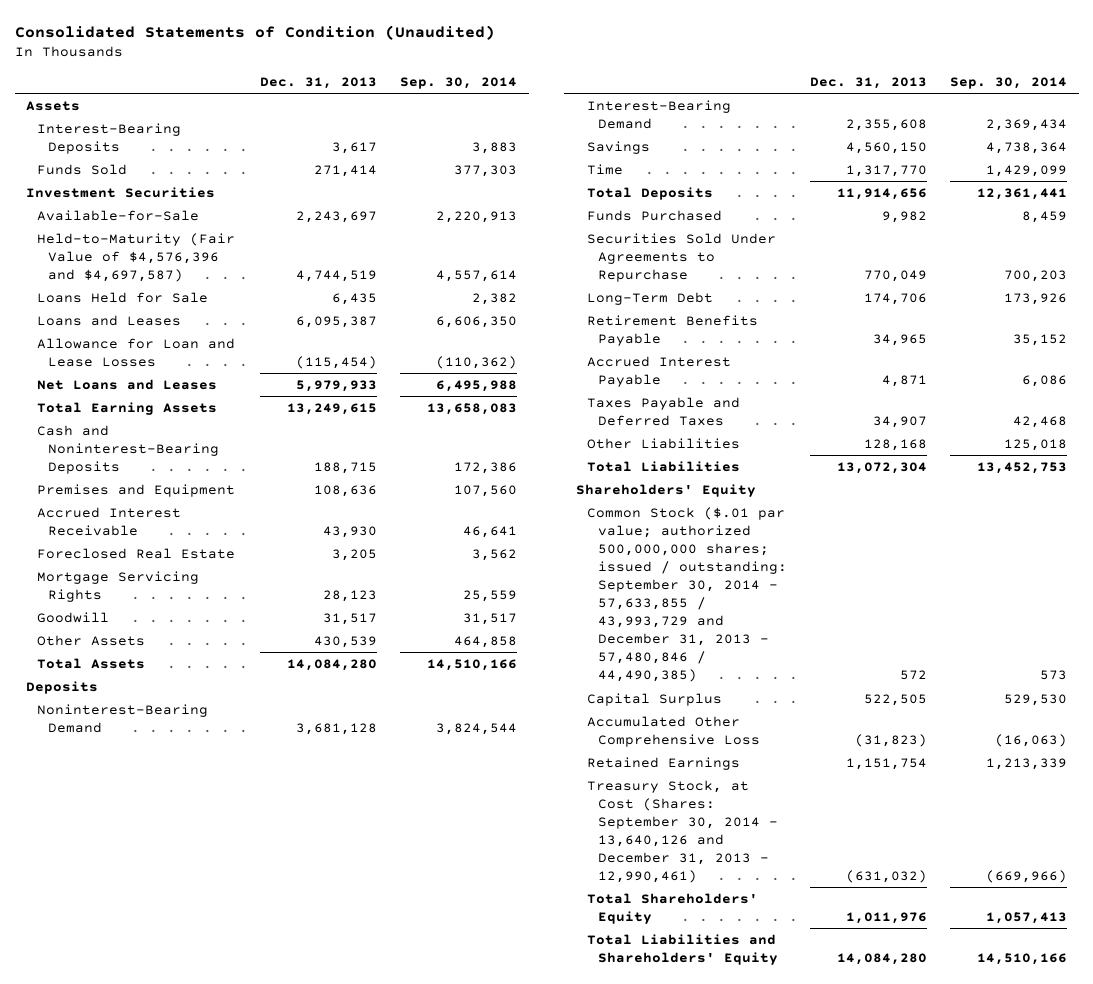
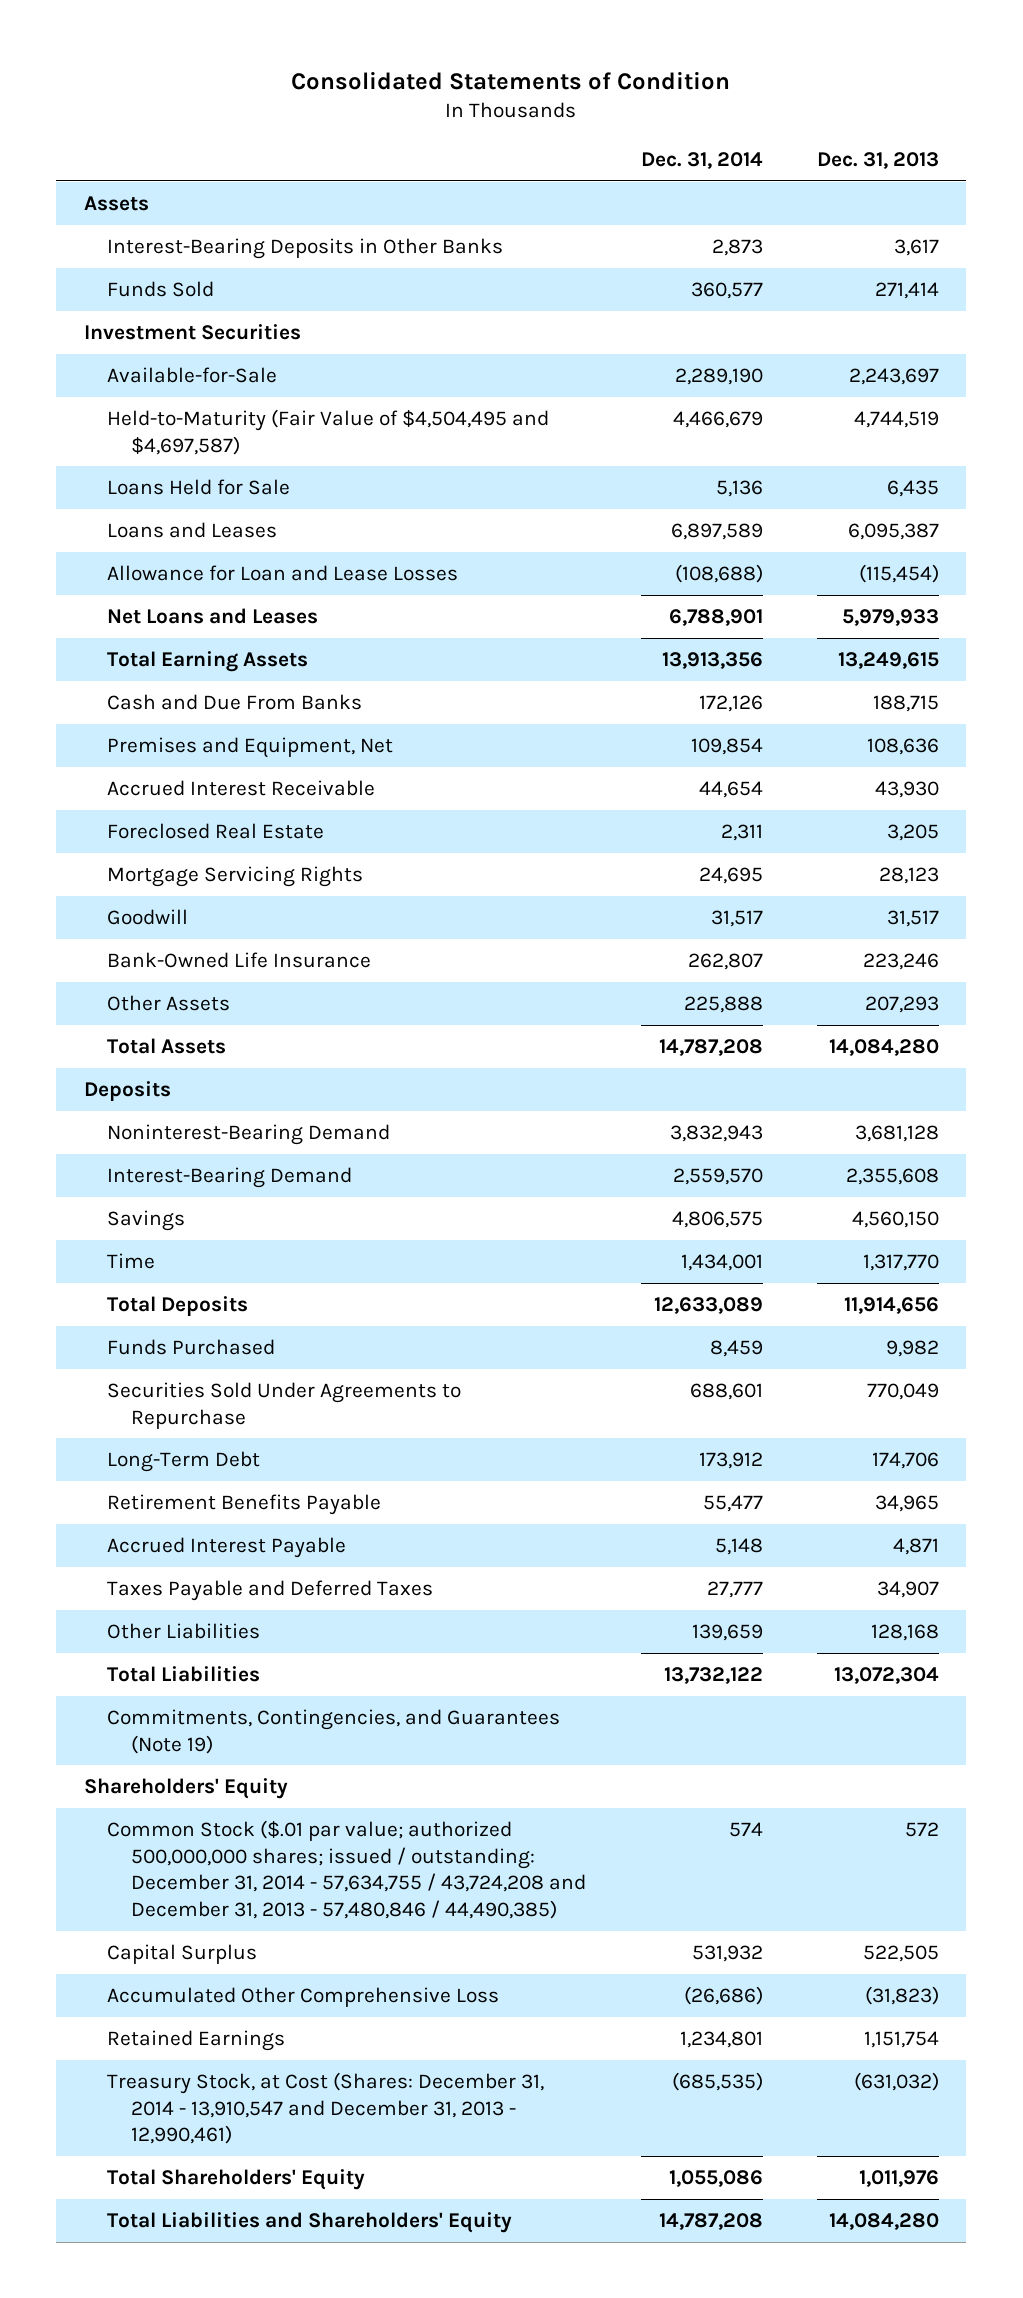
- Consolidated Statements of Condition (Unaudited)
+ Consolidated Statements of Condition
- | Dec. 31, 2013 | Sep. 30, 2014
+ | Dec. 31, 2014 | Dec. 31, 2013
- Interest-Bearing Deposits | 3,617 | 3,883
+ Interest-Bearing Deposits in Other Banks | 2,873 | 3,617
- Held-to-Maturity (Fair Value of $4,576,396 and $4,697,587) | 4,744,519 | 4,557,614
+ Held-to-Maturity (Fair Value of $4,504,495 and $4,697,587) | 4,466,679 | 4,744,519
- Cash and Noninterest-Bearing Deposits | 188,715 | 172,386
- Premises and Equipment | 108,636 | 107,560
+ Cash and Due From Banks | 172,126 | 188,715
+ Premises and Equipment, Net | 109,854 | 108,636
- Other Assets | 430,539 | 464,858
+ Bank-Owned Life Insurance | 262,807 | 223,246
+ Other Assets | 225,888 | 207,293
+ Commitments, Contingencies, and Guarantees (Note 19)
- Common Stock ($.01 par value; authorized 500,000,000 shares; issued / outstanding: September 30, 2014 - 57,633,855 / 43,993,729 and December 31, 2013 - 57,480,846 / 44,490,385) | 572 | 573
+ Common Stock ($.01 par value; authorized 500,000,000 shares; issued / outstanding: December 31, 2014 - 57,634,755 / 43,724,208 and December 31, 2013 - 57,480,846 / 44,490,385) | 574 | 572
- Treasury Stock, at Cost (Shares: September 30, 2014 - 13,640,126 and December 31, 2013 - 12,990,461) | (631,032) | (669,966)
+ Treasury Stock, at Cost (Shares: December 31, 2014 - 13,910,547 and December 31, 2013 - 12,990,461) | (685,535) | (631,032)

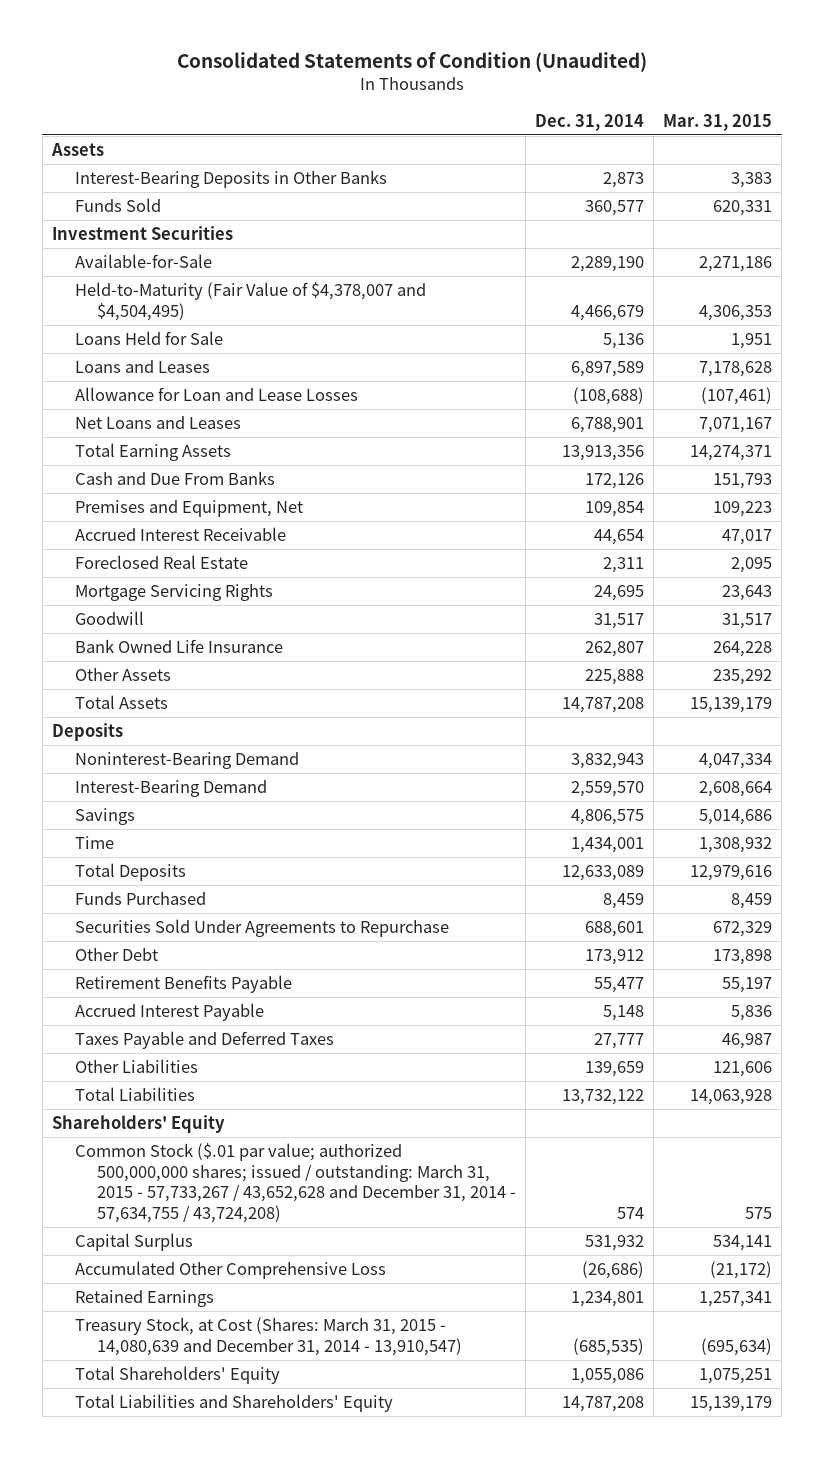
- Consolidated Statements of Condition
+ Consolidated Statements of Condition (Unaudited)
- | Dec. 31, 2014 | Dec. 31, 2013
+ | Dec. 31, 2014 | Mar. 31, 2015
- Held-to-Maturity (Fair Value of $4,504,495 and $4,697,587) | 4,466,679 | 4,744,519
+ Held-to-Maturity (Fair Value of $4,378,007 and $4,504,495) | 4,466,679 | 4,306,353
- Bank-Owned Life Insurance | 262,807 | 223,246
+ Bank Owned Life Insurance | 262,807 | 264,228
- Long-Term Debt | 173,912 | 174,706
+ Other Debt | 173,912 | 173,898
- Commitments, Contingencies, and Guarantees (Note 19)
- Common Stock ($.01 par value; authorized 500,000,000 shares; issued / outstanding: December 31, 2014 - 57,634,755 / 43,724,208 and December 31, 2013 - 57,480,846 / 44,490,385) | 574 | 572
+ Common Stock ($.01 par value; authorized 500,000,000 shares; issued / outstanding: March 31, 2015 - 57,733,267 / 43,652,628 and December 31, 2014 - 57,634,755 / 43,724,208) | 574 | 575
- Treasury Stock, at Cost (Shares: December 31, 2014 - 13,910,547 and December 31, 2013 - 12,990,461) | (685,535) | (631,032)
+ Treasury Stock, at Cost (Shares: March 31, 2015 - 14,080,639 and December 31, 2014 - 13,910,547) | (685,535) | (695,634)

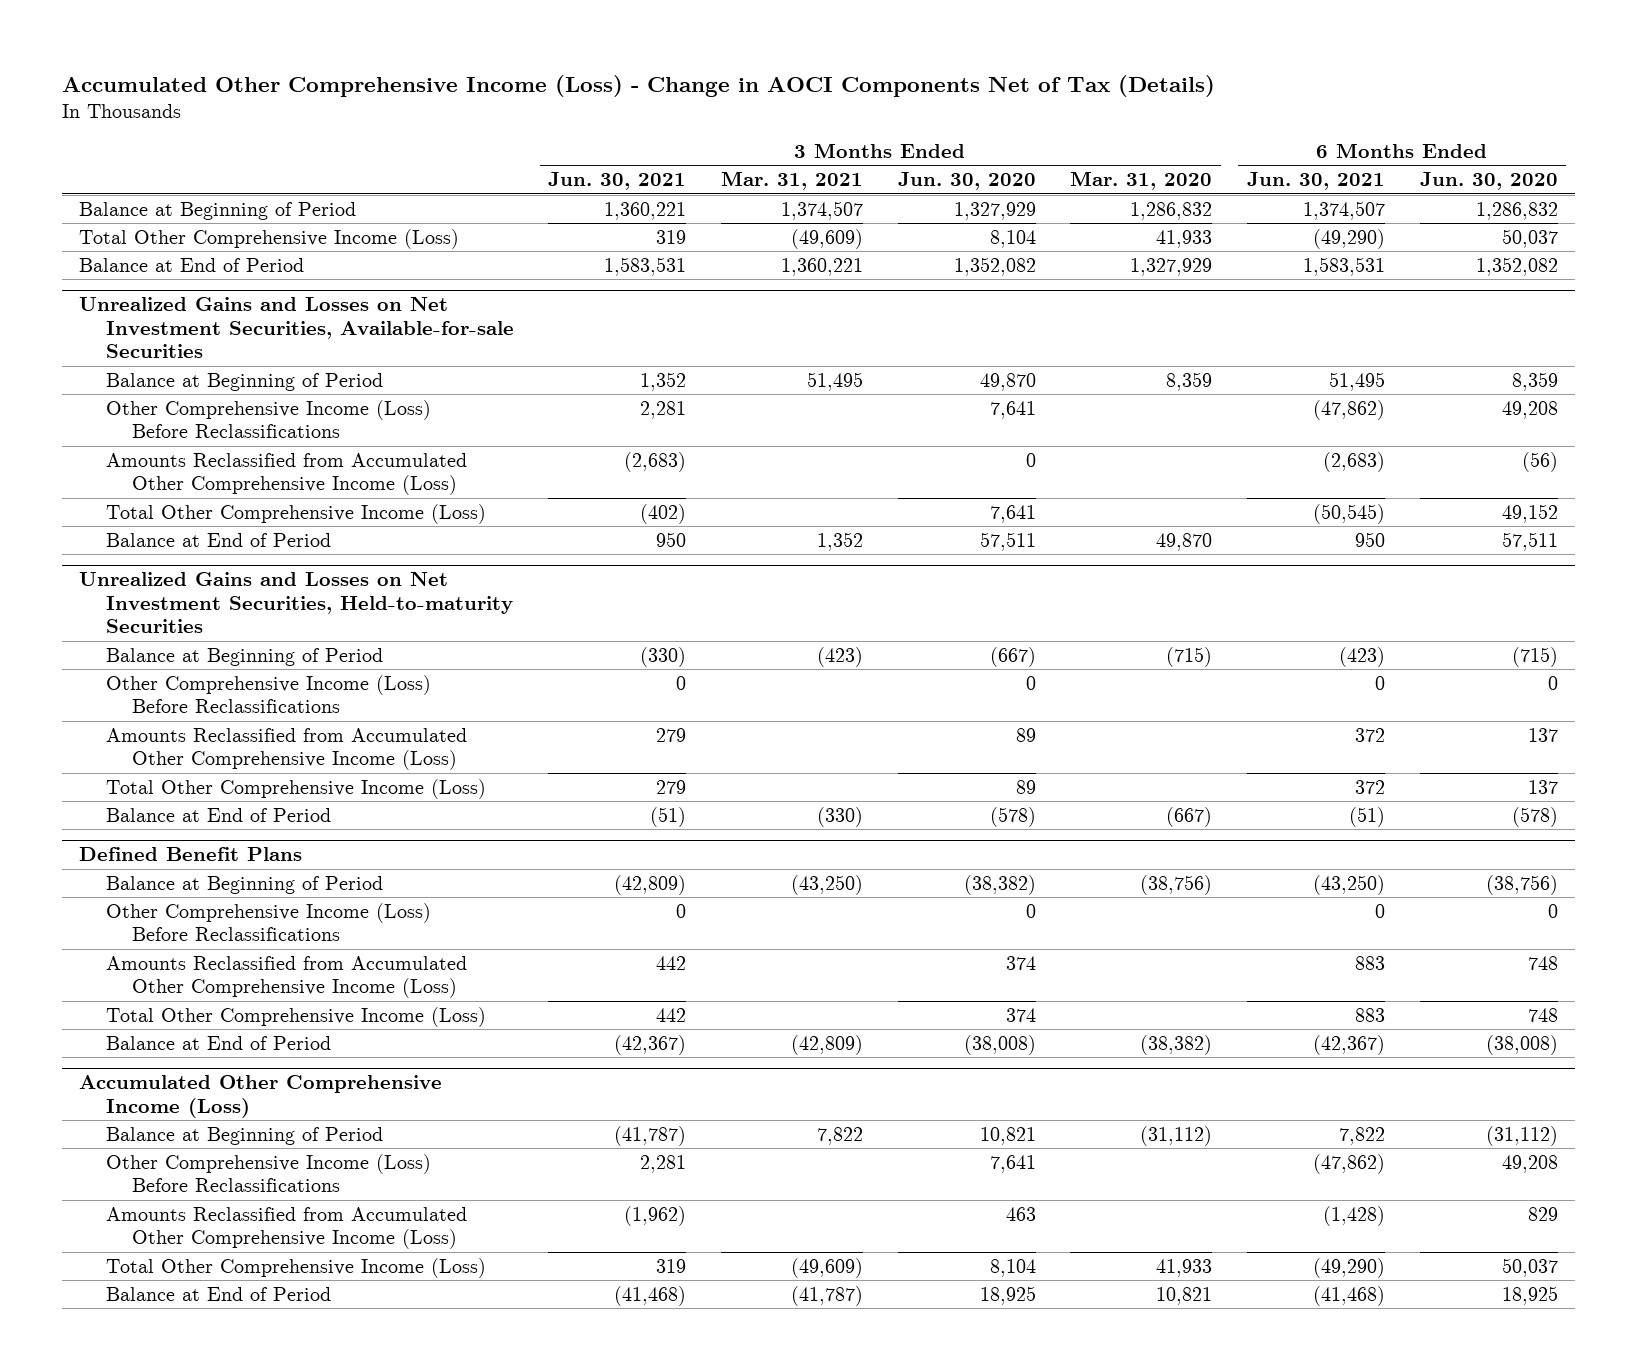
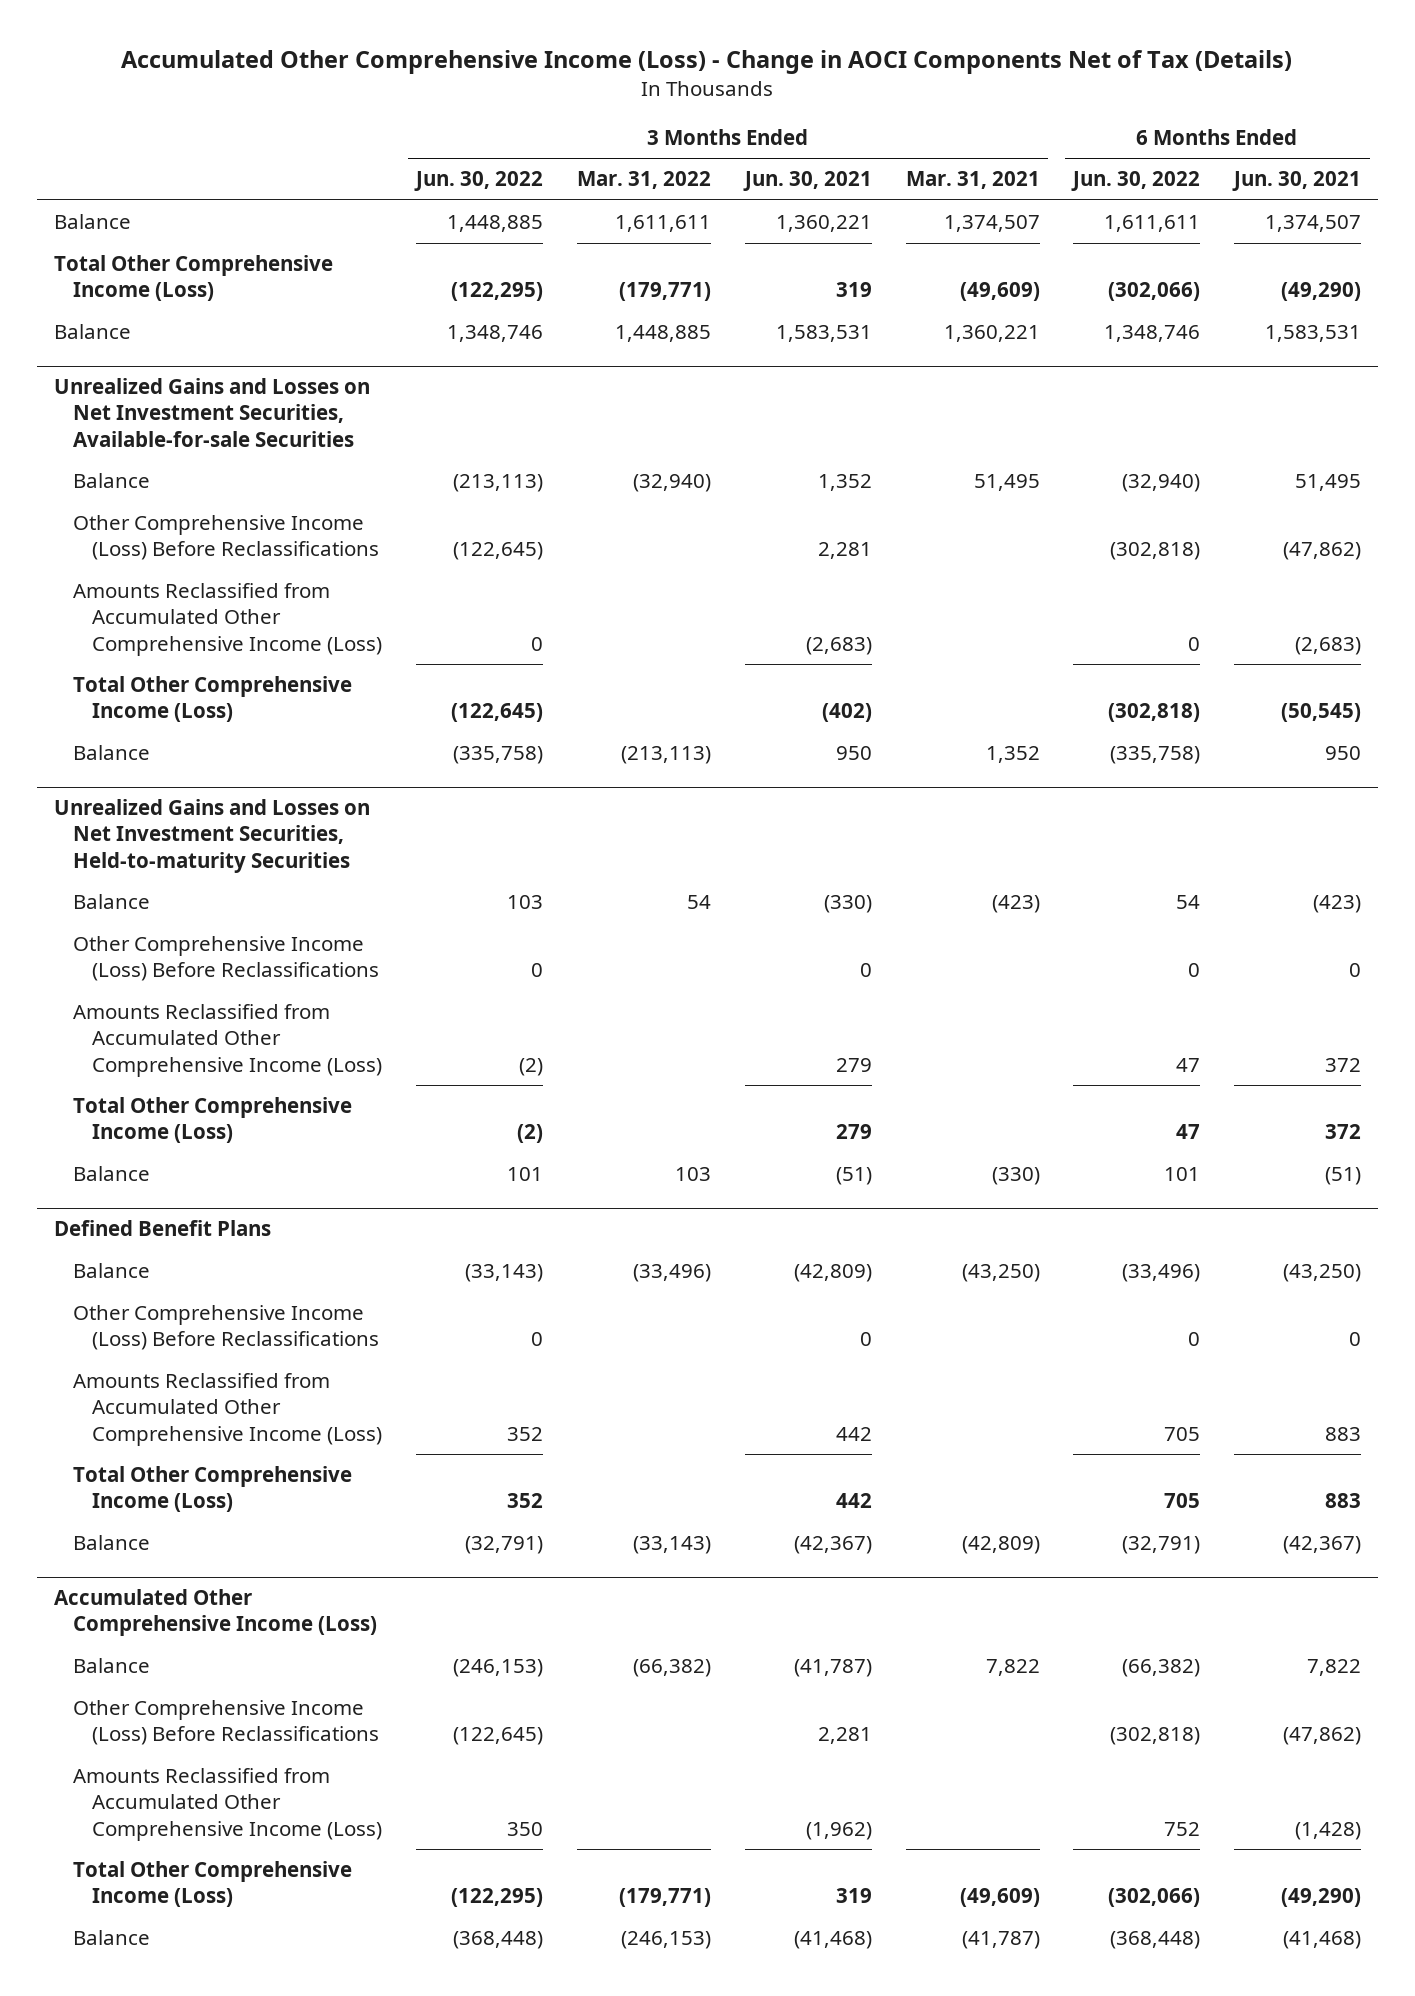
- | 3 Months Ended Jun. 30, 2021 | 3 Months Ended Mar. 31, 2021 | 3 Months Ended Jun. 30, 2020 | 3 Months Ended Mar. 31, 2020 | 6 Months Ended Jun. 30, 2021 | 6 Months Ended Jun. 30, 2020
+ | 3 Months Ended Jun. 30, 2022 | 3 Months Ended Mar. 31, 2022 | 3 Months Ended Jun. 30, 2021 | 3 Months Ended Mar. 31, 2021 | 6 Months Ended Jun. 30, 2022 | 6 Months Ended Jun. 30, 2021
- Balance at Beginning of Period | 1,360,221 | 1,374,507 | 1,327,929 | 1,286,832 | 1,374,507 | 1,286,832
+ Balance | 1,448,885 | 1,611,611 | 1,360,221 | 1,374,507 | 1,611,611 | 1,374,507
- Balance at End of Period | 1,583,531 | 1,360,221 | 1,352,082 | 1,327,929 | 1,583,531 | 1,352,082
+ Balance | 1,348,746 | 1,448,885 | 1,583,531 | 1,360,221 | 1,348,746 | 1,583,531
@ Unrealized Gains and Losses on Net Investment Securities, Available-for-sale Securities
- Balance at Beginning of Period | 1,352 | 51,495 | 49,870 | 8,359 | 51,495 | 8,359
+ Balance | (213,113) | (32,940) | 1,352 | 51,495 | (32,940) | 51,495
- Balance at End of Period | 950 | 1,352 | 57,511 | 49,870 | 950 | 57,511
+ Balance | (335,758) | (213,113) | 950 | 1,352 | (335,758) | 950
@ Unrealized Gains and Losses on Net Investment Securities, Held-to-maturity Securities
- Balance at Beginning of Period | (330) | (423) | (667) | (715) | (423) | (715)
+ Balance | 103 | 54 | (330) | (423) | 54 | (423)
- Balance at End of Period | (51) | (330) | (578) | (667) | (51) | (578)
+ Balance | 101 | 103 | (51) | (330) | 101 | (51)
@ Defined Benefit Plans
- Balance at Beginning of Period | (42,809) | (43,250) | (38,382) | (38,756) | (43,250) | (38,756)
+ Balance | (33,143) | (33,496) | (42,809) | (43,250) | (33,496) | (43,250)
- Balance at End of Period | (42,367) | (42,809) | (38,008) | (38,382) | (42,367) | (38,008)
+ Balance | (32,791) | (33,143) | (42,367) | (42,809) | (32,791) | (42,367)
@ Accumulated Other Comprehensive Income (Loss)
- Balance at Beginning of Period | (41,787) | 7,822 | 10,821 | (31,112) | 7,822 | (31,112)
+ Balance | (246,153) | (66,382) | (41,787) | 7,822 | (66,382) | 7,822
- Balance at End of Period | (41,468) | (41,787) | 18,925 | 10,821 | (41,468) | 18,925
+ Balance | (368,448) | (246,153) | (41,468) | (41,787) | (368,448) | (41,468)

